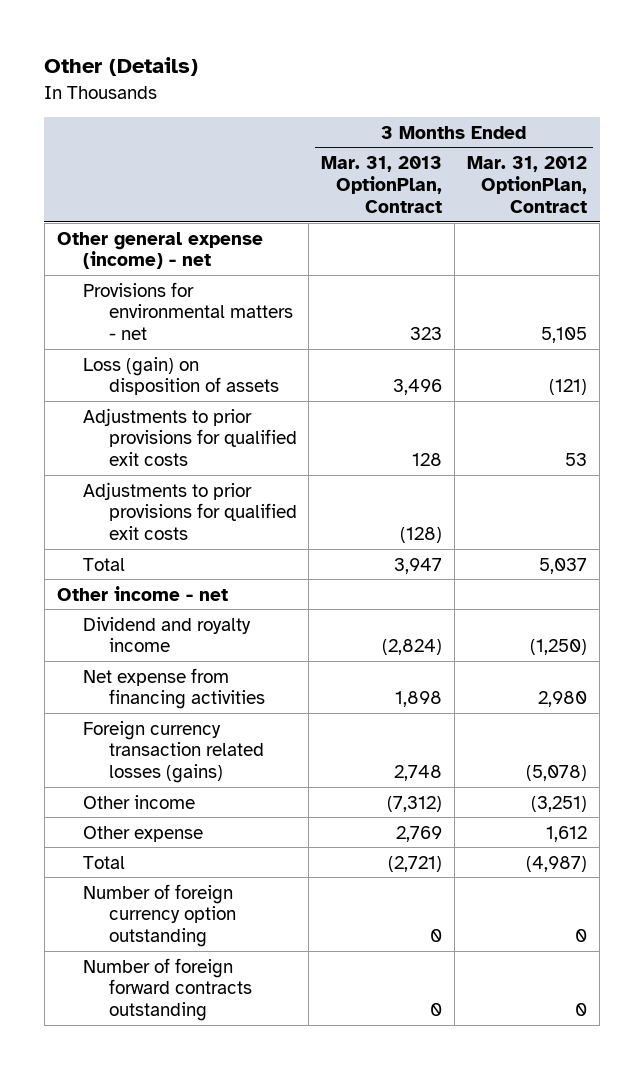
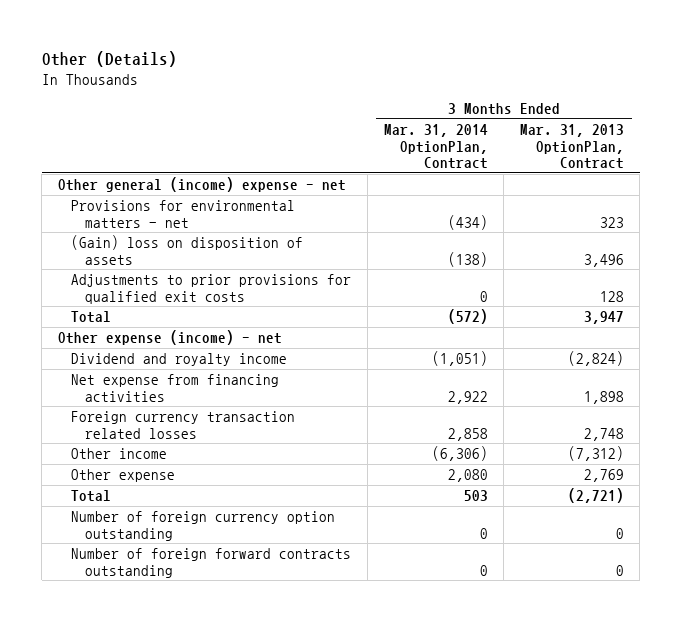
- | 3 Months Ended Mar. 31, 2013 OptionPlan, Contract | 3 Months Ended Mar. 31, 2012 OptionPlan, Contract
+ | 3 Months Ended Mar. 31, 2014 OptionPlan, Contract | 3 Months Ended Mar. 31, 2013 OptionPlan, Contract
- Other general expense (income) - net
+ Other general (income) expense - net
- Loss (gain) on disposition of assets | 3,496 | (121)
+ (Gain) loss on disposition of assets | (138) | 3,496
- Adjustments to prior provisions for qualified exit costs | (128) |
- Other income - net
+ Other expense (income) - net
- Foreign currency transaction related losses (gains) | 2,748 | (5,078)
+ Foreign currency transaction related losses | 2,858 | 2,748

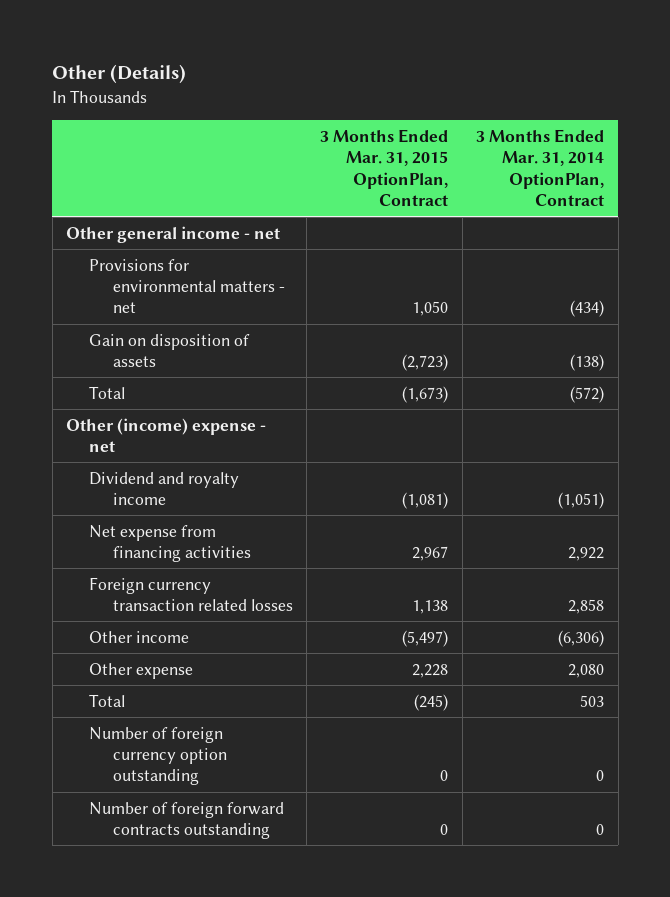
- | 3 Months Ended Mar. 31, 2014 OptionPlan, Contract | 3 Months Ended Mar. 31, 2013 OptionPlan, Contract
+ | 3 Months Ended Mar. 31, 2015 OptionPlan, Contract | 3 Months Ended Mar. 31, 2014 OptionPlan, Contract
- Other general (income) expense - net
+ Other general income - net
- (Gain) loss on disposition of assets | (138) | 3,496
- Adjustments to prior provisions for qualified exit costs | 0 | 128
+ Gain on disposition of assets | (2,723) | (138)
- Other expense (income) - net
+ Other (income) expense - net

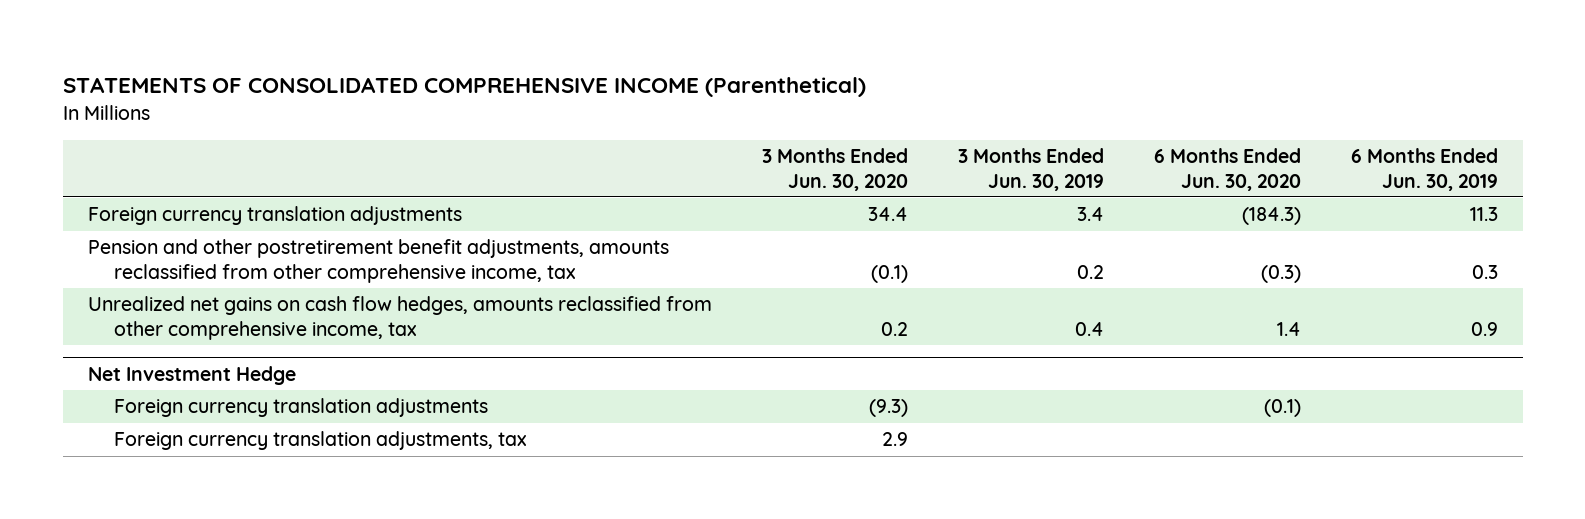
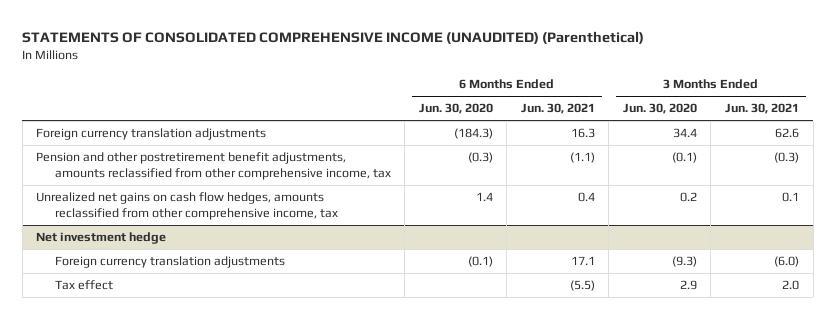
- STATEMENTS OF CONSOLIDATED COMPREHENSIVE INCOME (Parenthetical)
+ STATEMENTS OF CONSOLIDATED COMPREHENSIVE INCOME (UNAUDITED) (Parenthetical)
- | 3 Months Ended Jun. 30, 2020 | 3 Months Ended Jun. 30, 2019 | 6 Months Ended Jun. 30, 2020 | 6 Months Ended Jun. 30, 2019
+ | 6 Months Ended Jun. 30, 2020 | 6 Months Ended Jun. 30, 2021 | 3 Months Ended Jun. 30, 2020 | 3 Months Ended Jun. 30, 2021
- Net Investment Hedge
+ Net investment hedge
- Foreign currency translation adjustments, tax | 2.9 | | |
+ Tax effect | | (5.5) | 2.9 | 2.0

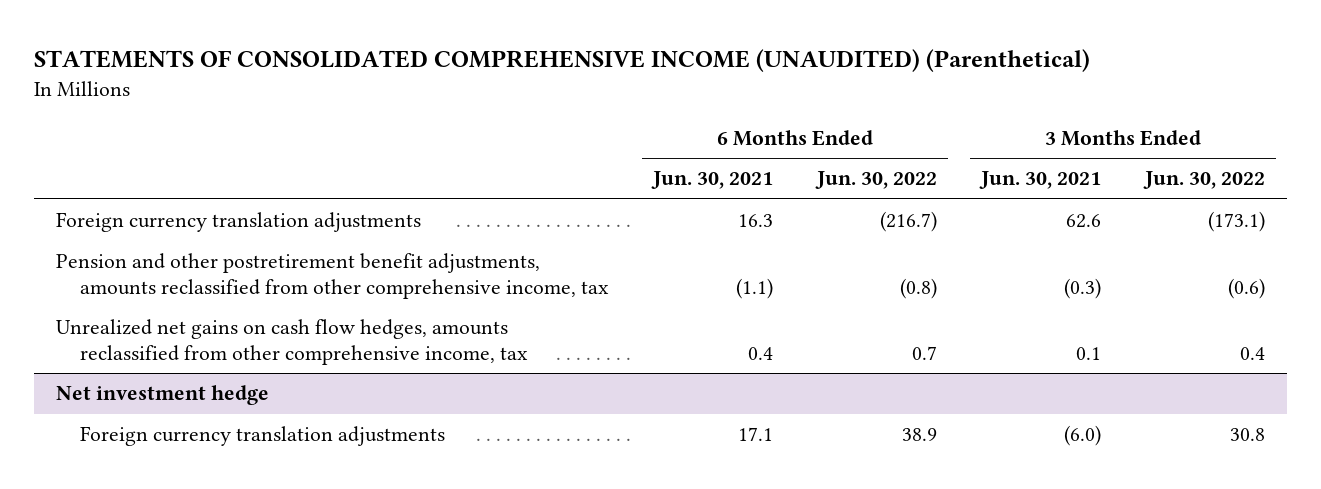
- | 6 Months Ended Jun. 30, 2020 | 6 Months Ended Jun. 30, 2021 | 3 Months Ended Jun. 30, 2020 | 3 Months Ended Jun. 30, 2021
+ | 6 Months Ended Jun. 30, 2021 | 6 Months Ended Jun. 30, 2022 | 3 Months Ended Jun. 30, 2021 | 3 Months Ended Jun. 30, 2022
@ Net investment hedge
- Tax effect | | (5.5) | 2.9 | 2.0

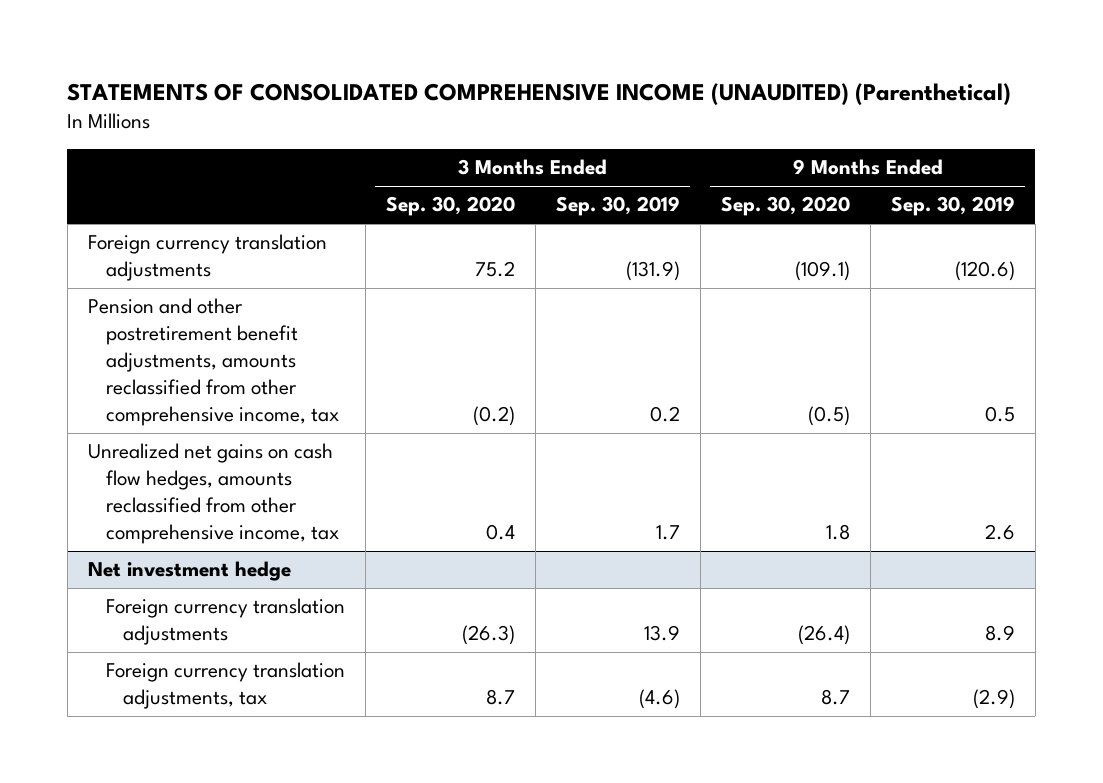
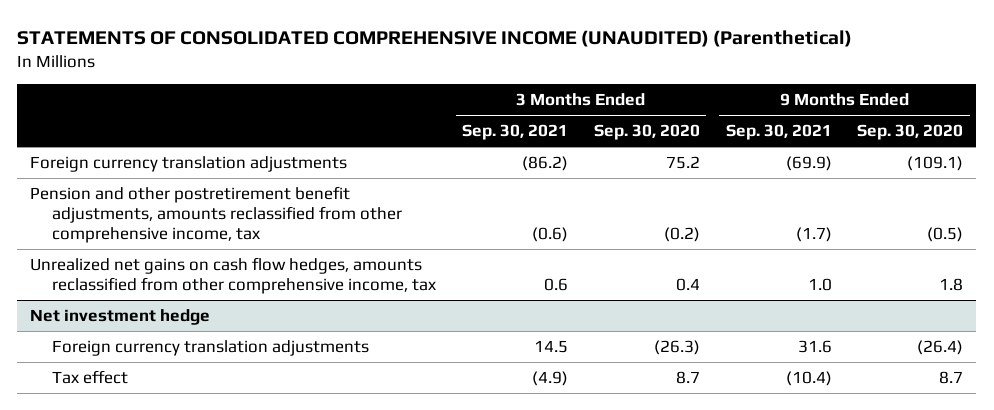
- | 3 Months Ended Sep. 30, 2020 | 3 Months Ended Sep. 30, 2019 | 9 Months Ended Sep. 30, 2020 | 9 Months Ended Sep. 30, 2019
+ | 3 Months Ended Sep. 30, 2021 | 3 Months Ended Sep. 30, 2020 | 9 Months Ended Sep. 30, 2021 | 9 Months Ended Sep. 30, 2020
@ Net investment hedge
- Foreign currency translation adjustments, tax | 8.7 | (4.6) | 8.7 | (2.9)
+ Tax effect | (4.9) | 8.7 | (10.4) | 8.7

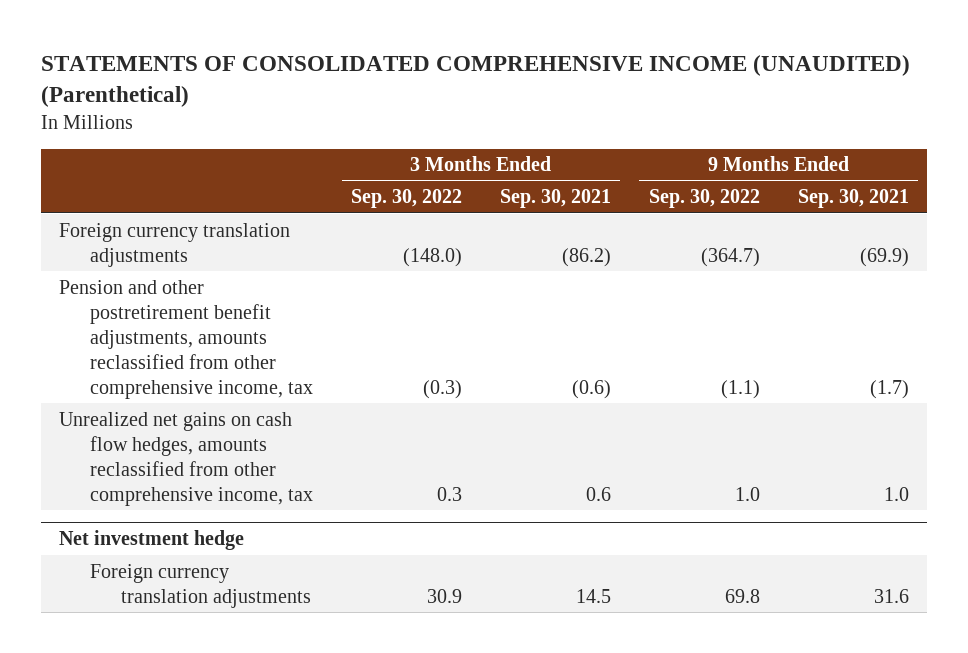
- | 3 Months Ended Sep. 30, 2021 | 3 Months Ended Sep. 30, 2020 | 9 Months Ended Sep. 30, 2021 | 9 Months Ended Sep. 30, 2020
+ | 3 Months Ended Sep. 30, 2022 | 3 Months Ended Sep. 30, 2021 | 9 Months Ended Sep. 30, 2022 | 9 Months Ended Sep. 30, 2021
@ Net investment hedge
- Tax effect | (4.9) | 8.7 | (10.4) | 8.7

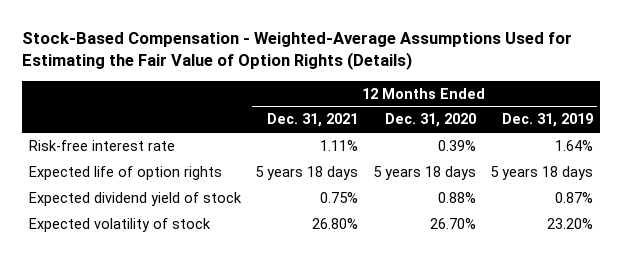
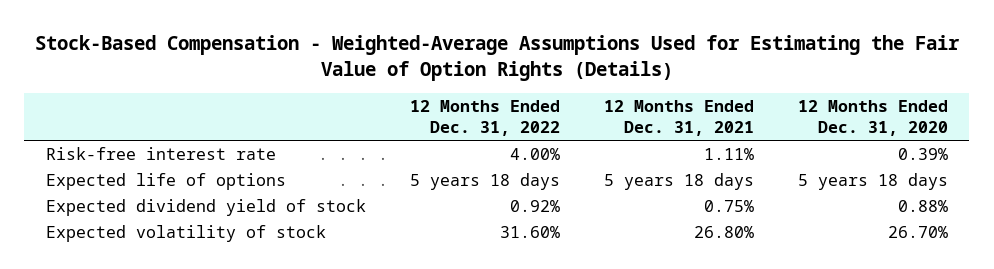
- | 12 Months Ended Dec. 31, 2021 | 12 Months Ended Dec. 31, 2020 | 12 Months Ended Dec. 31, 2019
+ | 12 Months Ended Dec. 31, 2022 | 12 Months Ended Dec. 31, 2021 | 12 Months Ended Dec. 31, 2020
- Expected life of option rights | 5 years 18 days | 5 years 18 days | 5 years 18 days
+ Expected life of options | 5 years 18 days | 5 years 18 days | 5 years 18 days

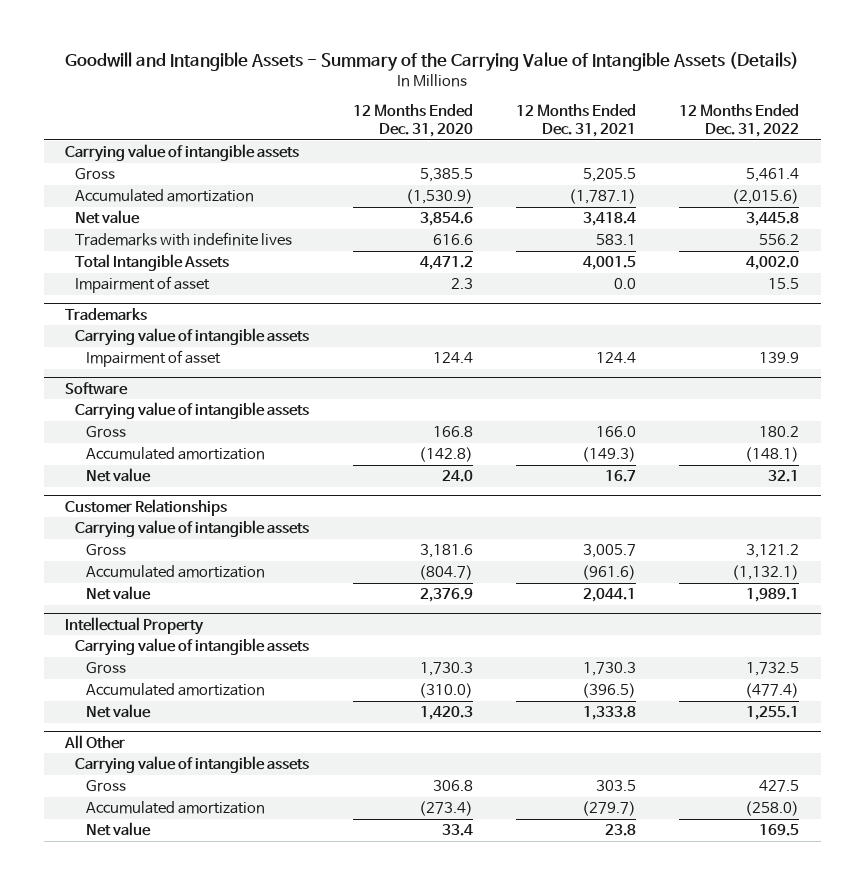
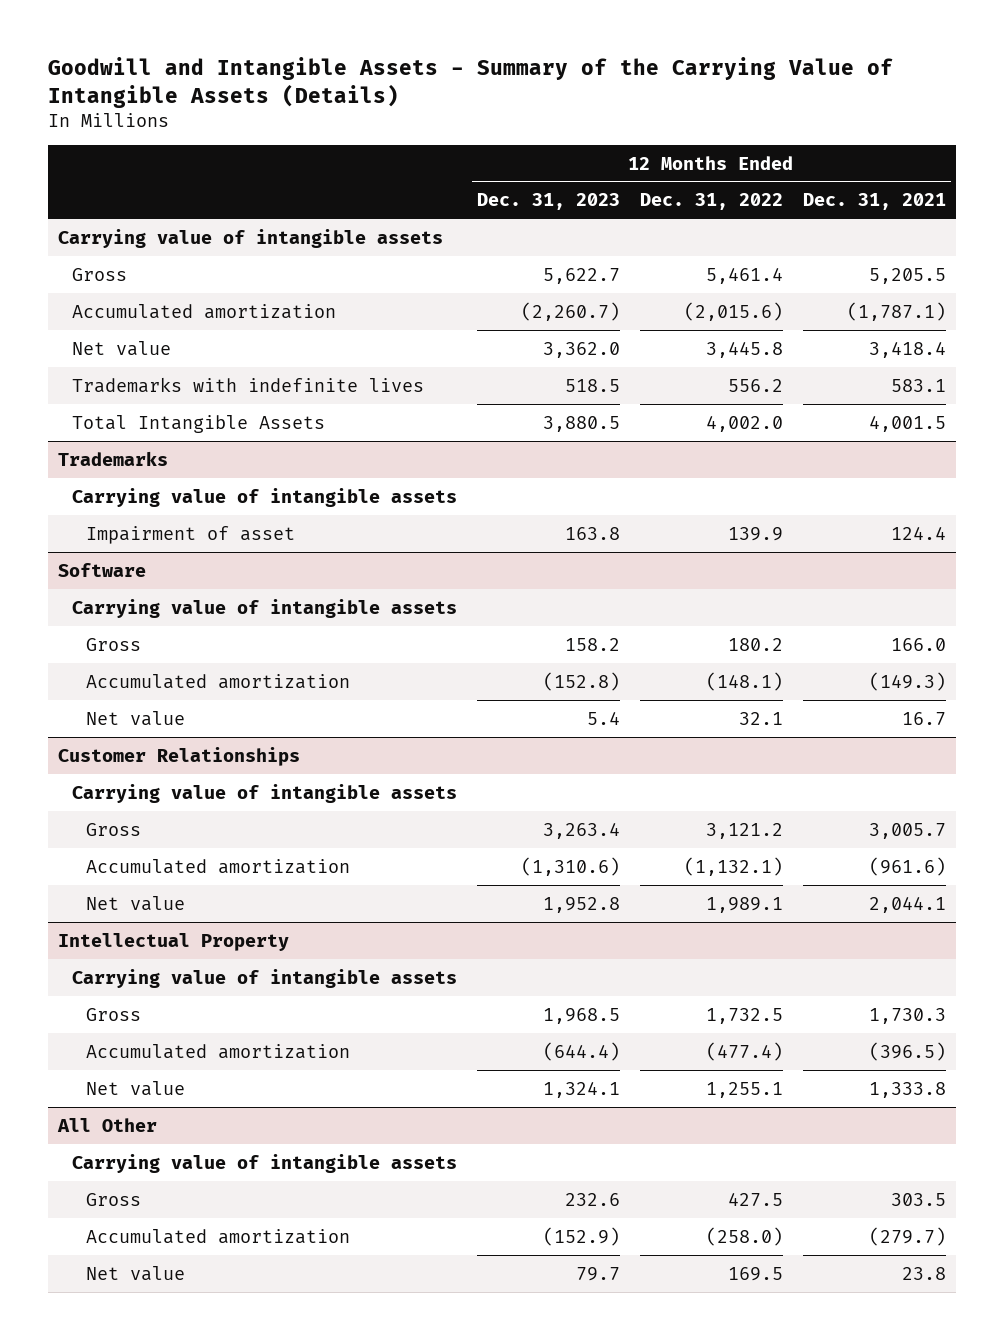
- | 12 Months Ended Dec. 31, 2020 | 12 Months Ended Dec. 31, 2021 | 12 Months Ended Dec. 31, 2022
+ | 12 Months Ended Dec. 31, 2023 | 12 Months Ended Dec. 31, 2022 | 12 Months Ended Dec. 31, 2021
- Impairment of asset | 2.3 | 0.0 | 15.5

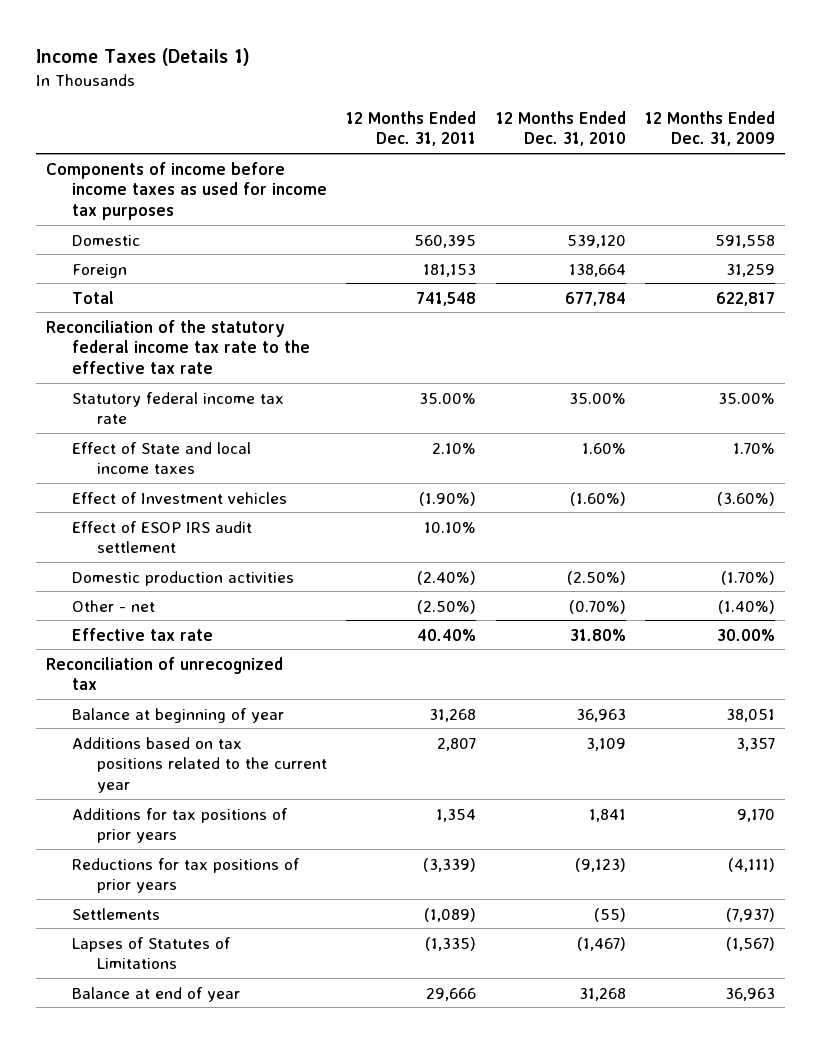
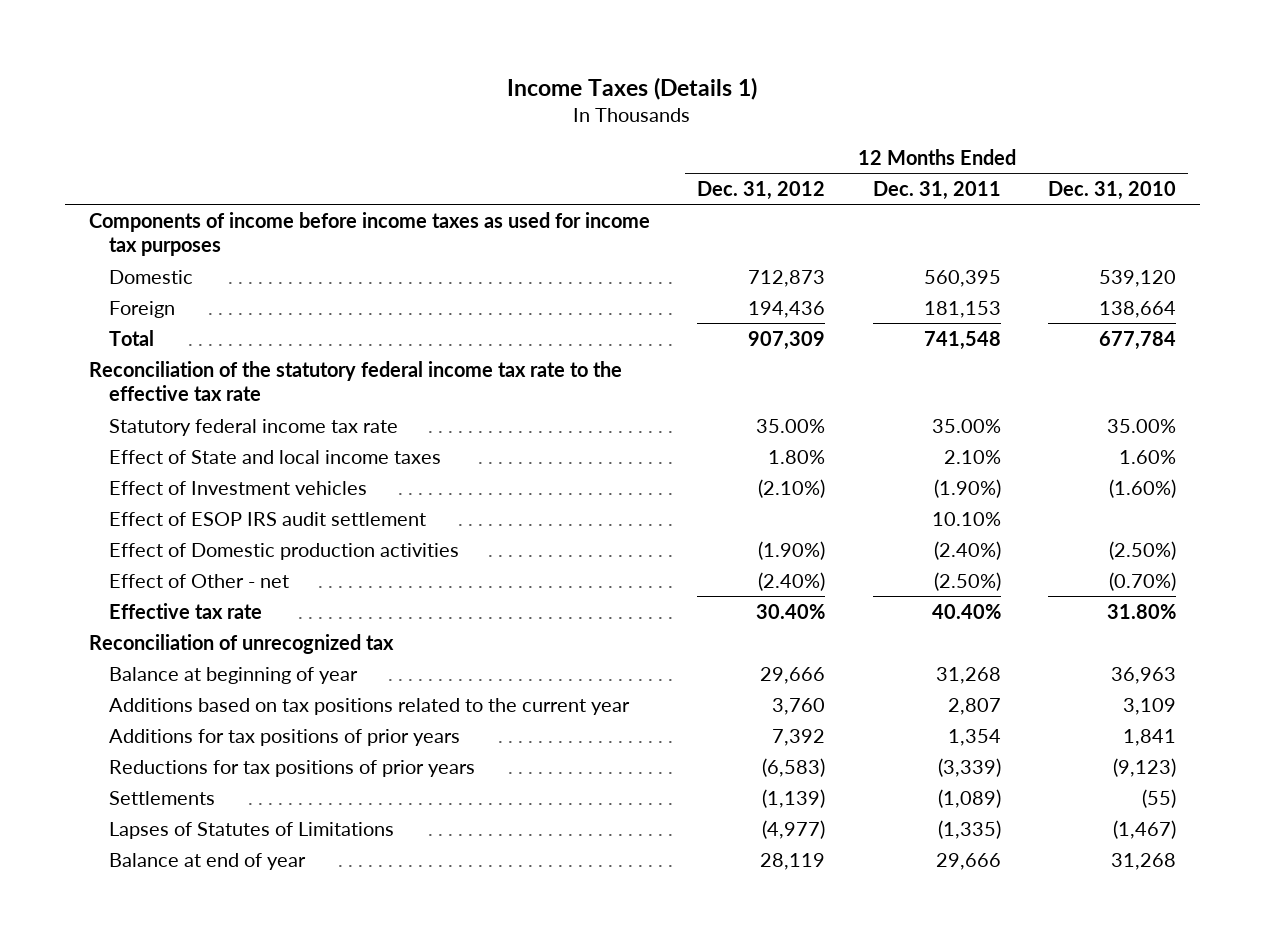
- | 12 Months Ended Dec. 31, 2011 | 12 Months Ended Dec. 31, 2010 | 12 Months Ended Dec. 31, 2009
+ | 12 Months Ended Dec. 31, 2012 | 12 Months Ended Dec. 31, 2011 | 12 Months Ended Dec. 31, 2010
- Domestic production activities | (2.40%) | (2.50%) | (1.70%)
- Other - net | (2.50%) | (0.70%) | (1.40%)
+ Effect of Domestic production activities | (1.90%) | (2.40%) | (2.50%)
+ Effect of Other - net | (2.40%) | (2.50%) | (0.70%)

